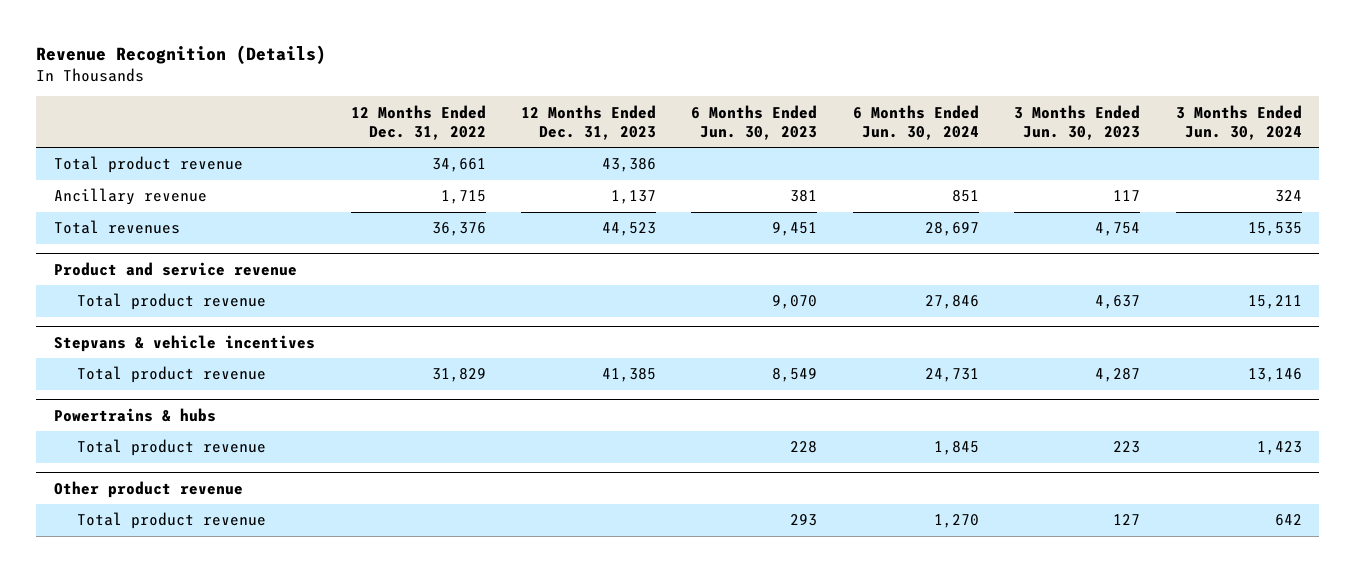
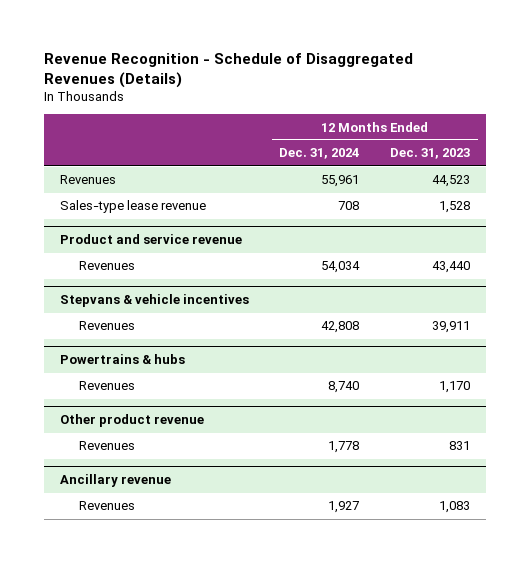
- Revenue Recognition (Details)
+ Revenue Recognition - Schedule of Disaggregated Revenues (Details)
- | 12 Months Ended Dec. 31, 2022 | 12 Months Ended Dec. 31, 2023 | 6 Months Ended Jun. 30, 2023 | 6 Months Ended Jun. 30, 2024 | 3 Months Ended Jun. 30, 2023 | 3 Months Ended Jun. 30, 2024
+ | 12 Months Ended Dec. 31, 2024 | 12 Months Ended Dec. 31, 2023
- Total product revenue | 34,661 | 43,386 | | | |
- Ancillary revenue | 1,715 | 1,137 | 381 | 851 | 117 | 324
- Total revenues | 36,376 | 44,523 | 9,451 | 28,697 | 4,754 | 15,535
+ Revenues | 55,961 | 44,523
+ Sales-type lease revenue | 708 | 1,528
@ Product and service revenue
- Total product revenue | | | 9,070 | 27,846 | 4,637 | 15,211
+ Revenues | 54,034 | 43,440
@ Stepvans & vehicle incentives
- Total product revenue | 31,829 | 41,385 | 8,549 | 24,731 | 4,287 | 13,146
+ Revenues | 42,808 | 39,911
@ Powertrains & hubs
- Total product revenue | | | 228 | 1,845 | 223 | 1,423
+ Revenues | 8,740 | 1,170
@ Other product revenue
- Total product revenue | | | 293 | 1,270 | 127 | 642
+ Revenues | 1,778 | 831
+ Ancillary revenue
+ Revenues | 1,927 | 1,083

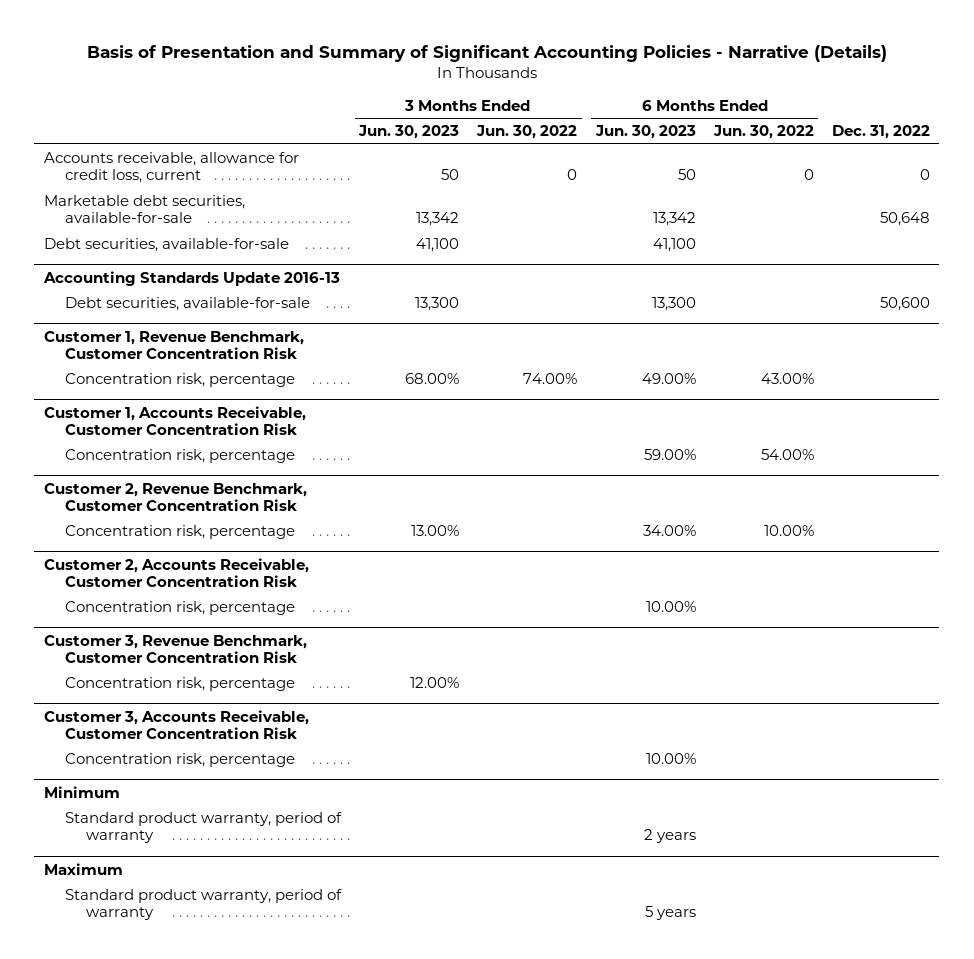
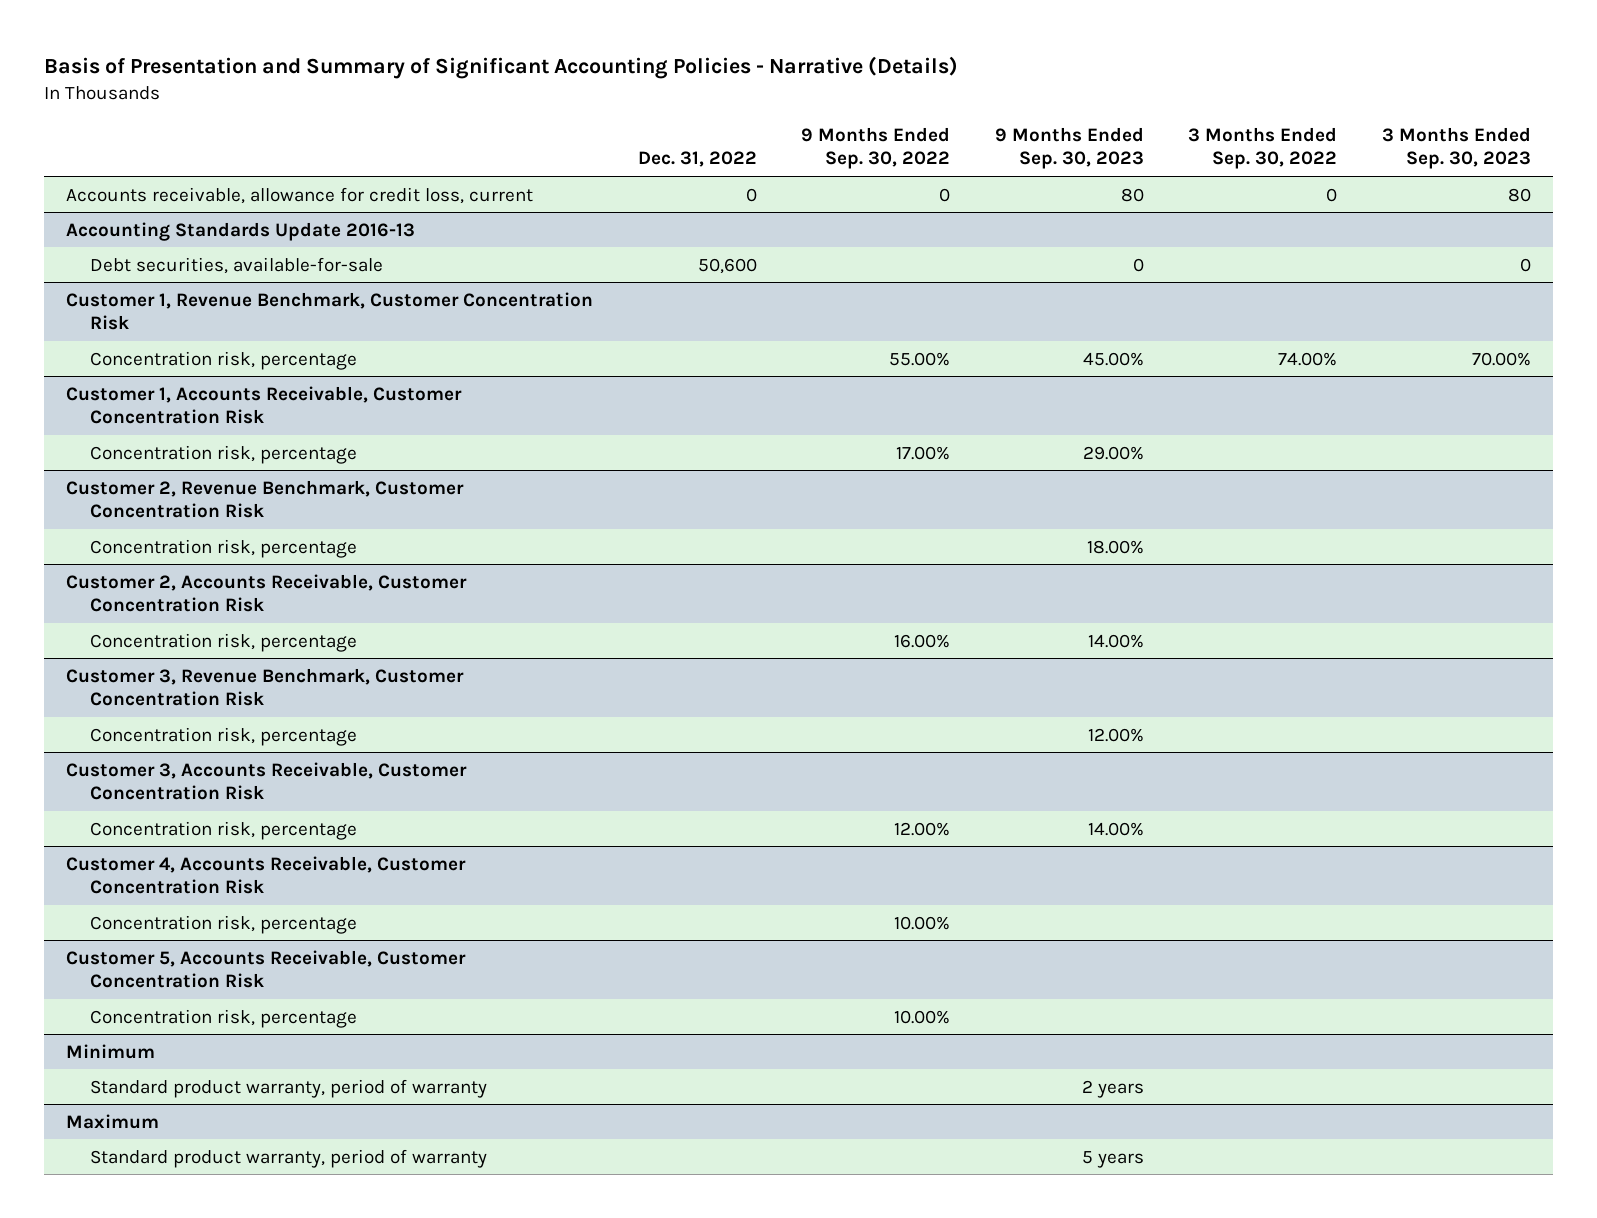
- | 3 Months Ended Jun. 30, 2023 | 3 Months Ended Jun. 30, 2022 | 6 Months Ended Jun. 30, 2023 | 6 Months Ended Jun. 30, 2022 | Dec. 31, 2022
+ | Dec. 31, 2022 | 9 Months Ended Sep. 30, 2022 | 9 Months Ended Sep. 30, 2023 | 3 Months Ended Sep. 30, 2022 | 3 Months Ended Sep. 30, 2023
- Marketable debt securities, available-for-sale | 13,342 | | 13,342 | | 50,648
- Debt securities, available-for-sale | 41,100 | | 41,100 | |
+ Customer 4, Accounts Receivable, Customer Concentration Risk
+ Concentration risk, percentage | | 10.00% | | |
+ Customer 5, Accounts Receivable, Customer Concentration Risk
+ Concentration risk, percentage | | 10.00% | | |

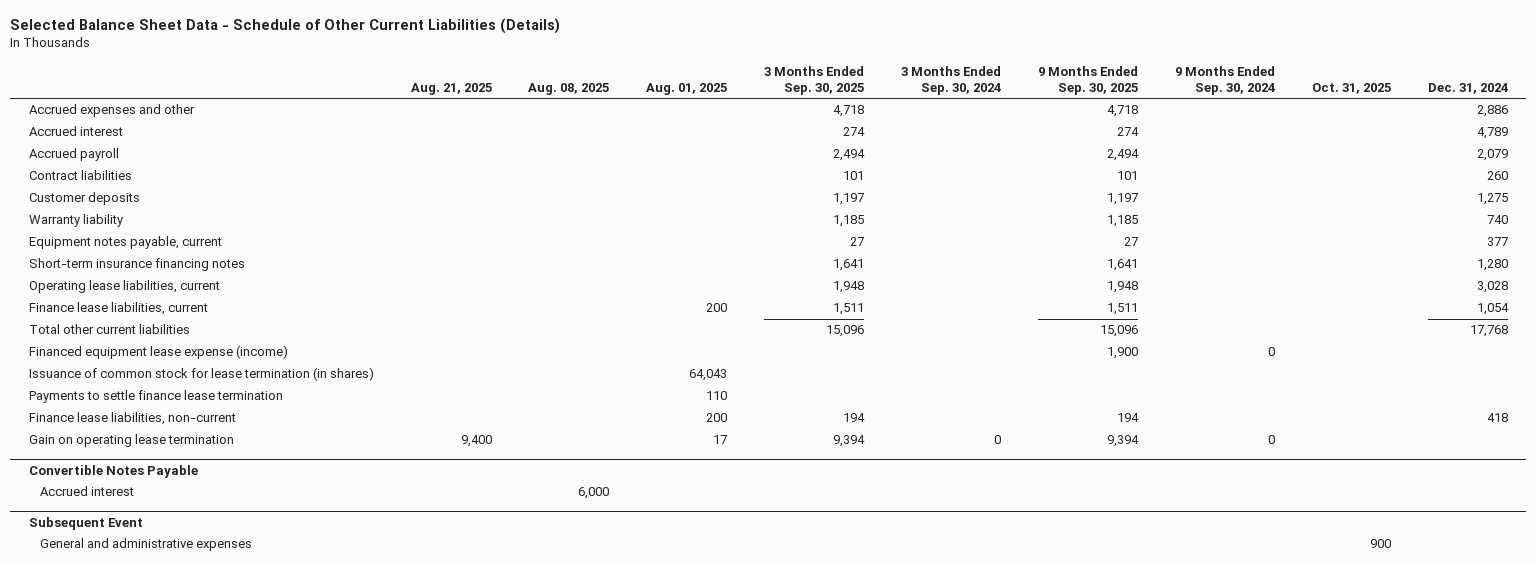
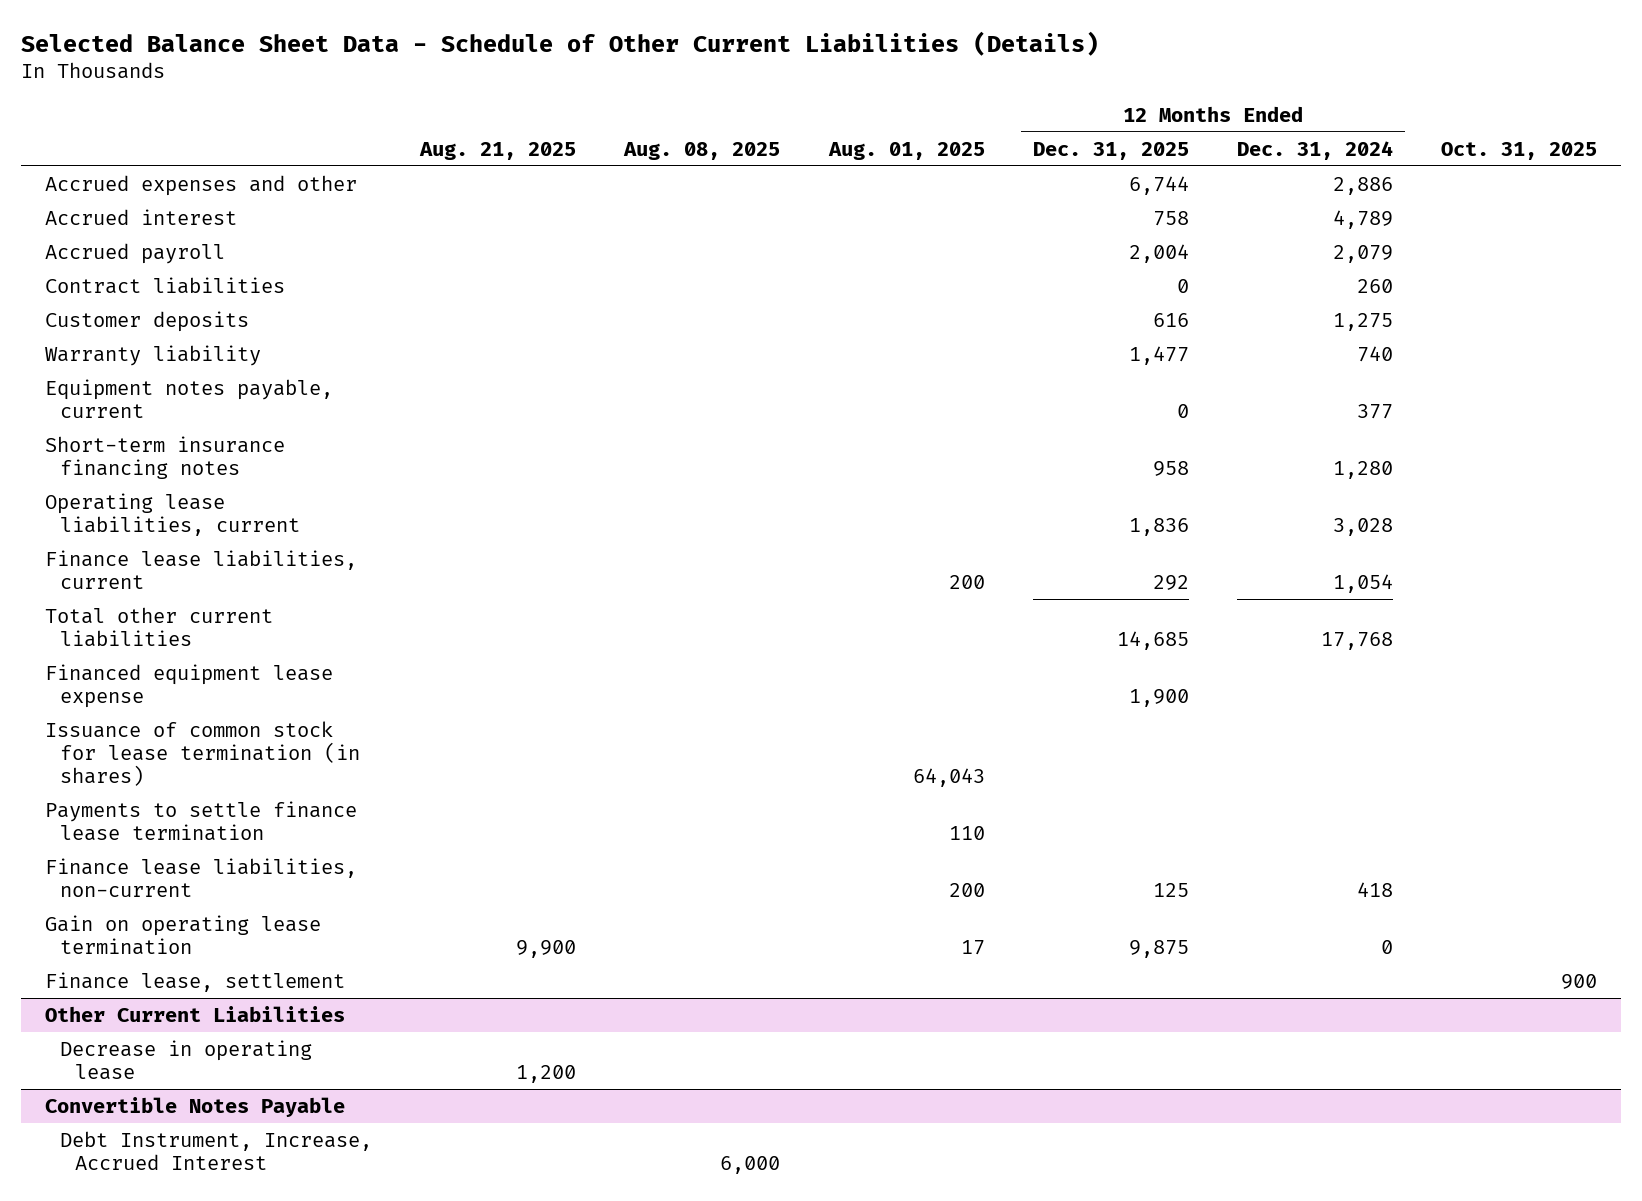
- | Aug. 21, 2025 | Aug. 08, 2025 | Aug. 01, 2025 | 3 Months Ended Sep. 30, 2025 | 3 Months Ended Sep. 30, 2024 | 9 Months Ended Sep. 30, 2025 | 9 Months Ended Sep. 30, 2024 | Oct. 31, 2025 | Dec. 31, 2024
+ | Aug. 21, 2025 | Aug. 08, 2025 | Aug. 01, 2025 | 12 Months Ended Dec. 31, 2025 | 12 Months Ended Dec. 31, 2024 | Oct. 31, 2025
- Financed equipment lease expense (income) | | | | | | 1,900 | 0 | |
+ Financed equipment lease expense | | | | 1,900 | |
- Gain on operating lease termination | 9,400 | | 17 | 9,394 | 0 | 9,394 | 0 | |
+ Gain on operating lease termination | 9,900 | | 17 | 9,875 | 0 |
+ Finance lease, settlement | | | | | | 900
+ Other Current Liabilities
+ Decrease in operating lease | 1,200 | | | | |
@ Convertible Notes Payable
- Accrued interest | | 6,000 | | | | | | |
- Subsequent Event
- General and administrative expenses | | | | | | | | 900 |
@ Convertible Notes Payable
+ Debt Instrument, Increase, Accrued Interest | | 6,000 | | | |

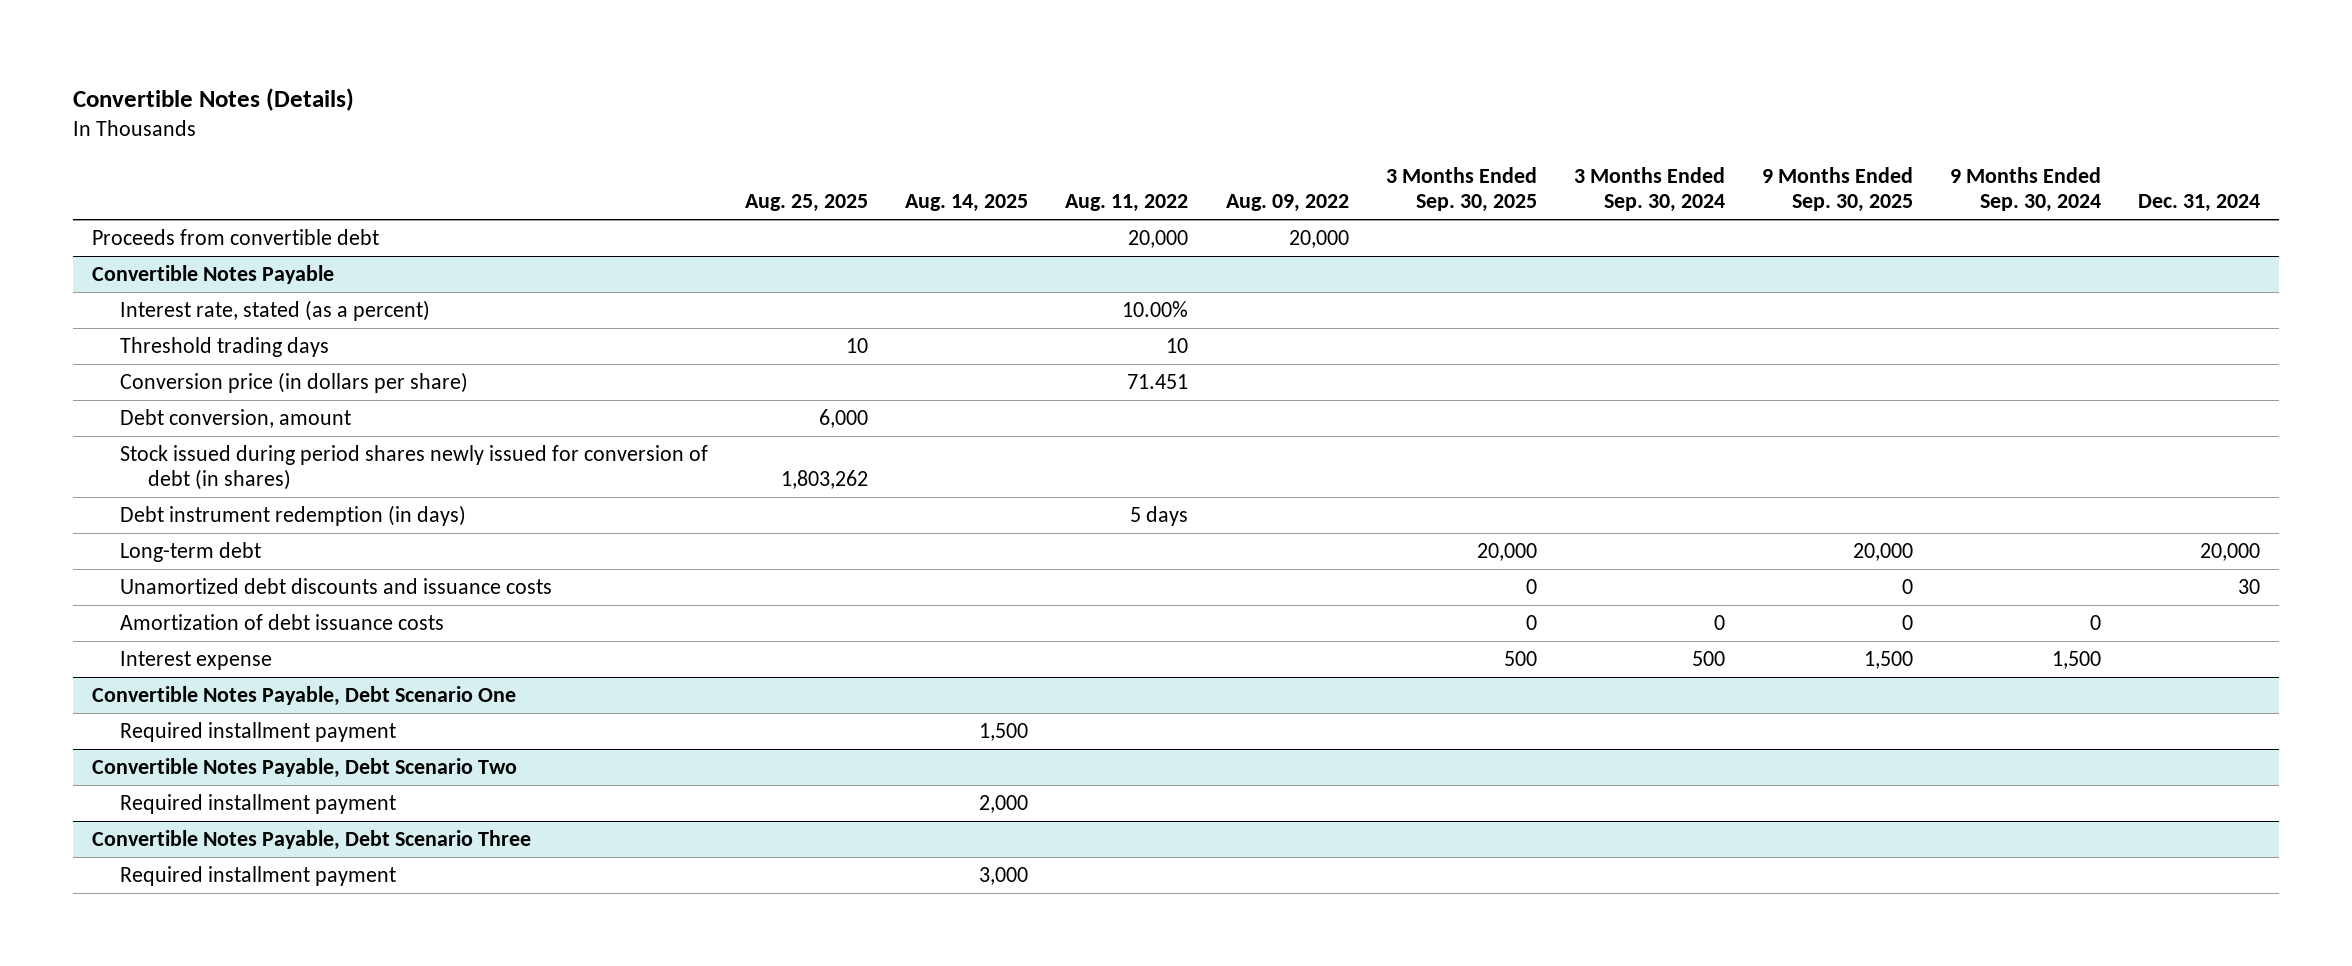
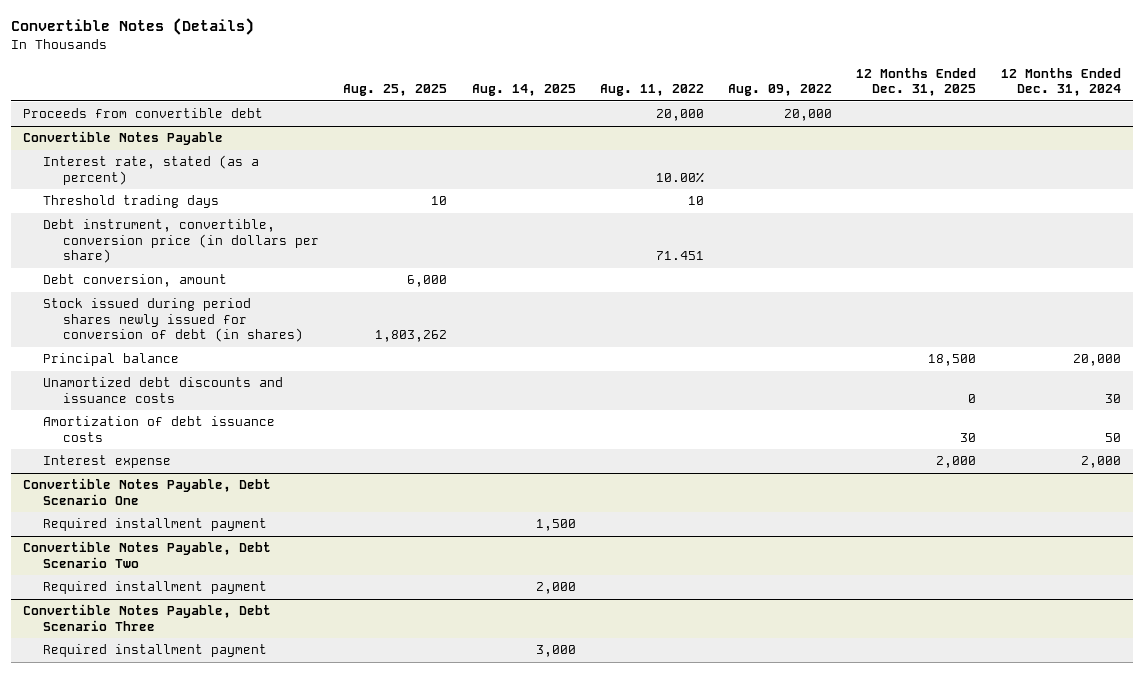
- | Aug. 25, 2025 | Aug. 14, 2025 | Aug. 11, 2022 | Aug. 09, 2022 | 3 Months Ended Sep. 30, 2025 | 3 Months Ended Sep. 30, 2024 | 9 Months Ended Sep. 30, 2025 | 9 Months Ended Sep. 30, 2024 | Dec. 31, 2024
+ | Aug. 25, 2025 | Aug. 14, 2025 | Aug. 11, 2022 | Aug. 09, 2022 | 12 Months Ended Dec. 31, 2025 | 12 Months Ended Dec. 31, 2024
@ Convertible Notes Payable
- Conversion price (in dollars per share) | | | 71.451 | | | | | |
+ Debt instrument, convertible, conversion price (in dollars per share) | | | 71.451 | | |
- Debt instrument redemption (in days) | | | 5 days | | | | | |
- Long-term debt | | | | | 20,000 | | 20,000 | | 20,000
+ Principal balance | | | | | 18,500 | 20,000

